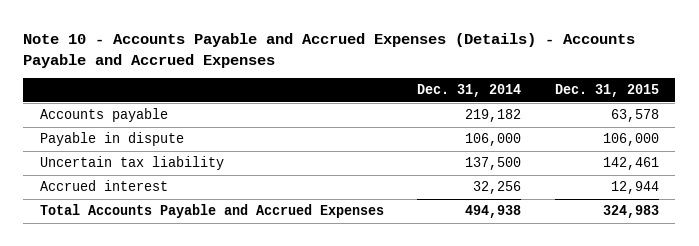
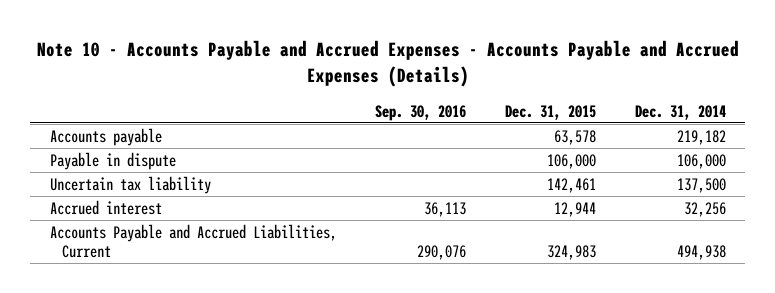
- Note 10 - Accounts Payable and Accrued Expenses (Details) - Accounts Payable and Accrued Expenses
+ Note 10 - Accounts Payable and Accrued Expenses - Accounts Payable and Accrued Expenses (Details)
- | Dec. 31, 2014 | Dec. 31, 2015
+ | Sep. 30, 2016 | Dec. 31, 2015 | Dec. 31, 2014
- Total Accounts Payable and Accrued Expenses | 494,938 | 324,983
+ Accounts Payable and Accrued Liabilities, Current | 290,076 | 324,983 | 494,938

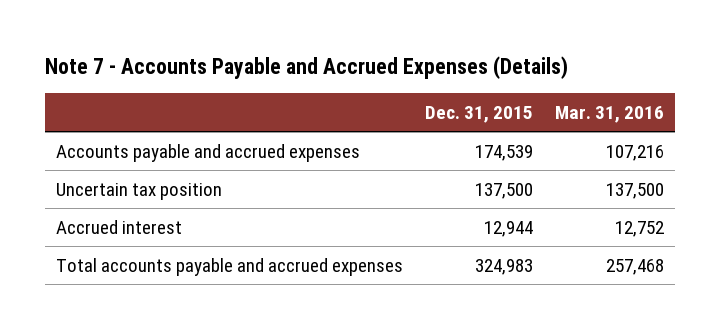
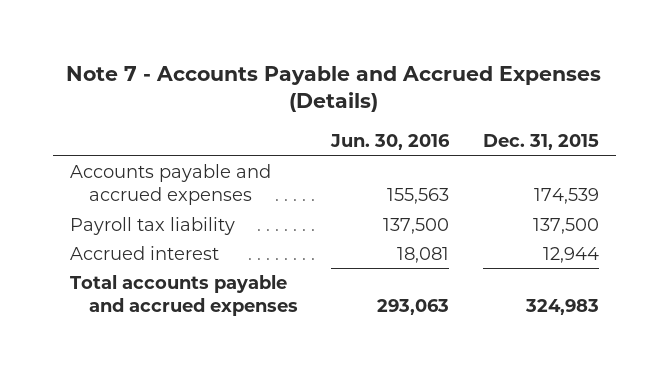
- | Dec. 31, 2015 | Mar. 31, 2016
+ | Jun. 30, 2016 | Dec. 31, 2015
- Uncertain tax position | 137,500 | 137,500
+ Payroll tax liability | 137,500 | 137,500

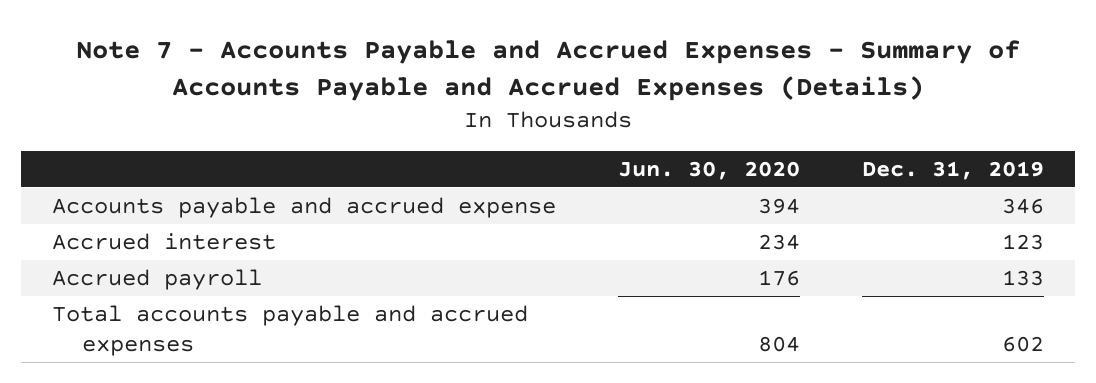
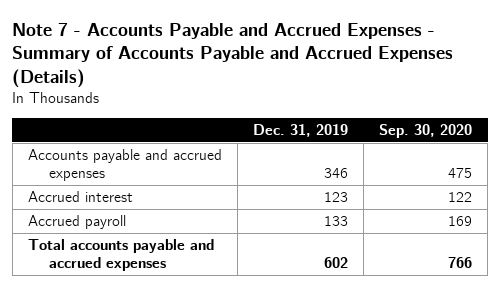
- | Jun. 30, 2020 | Dec. 31, 2019
+ | Dec. 31, 2019 | Sep. 30, 2020
- Accounts payable and accrued expense | 394 | 346
+ Accounts payable and accrued expenses | 346 | 475

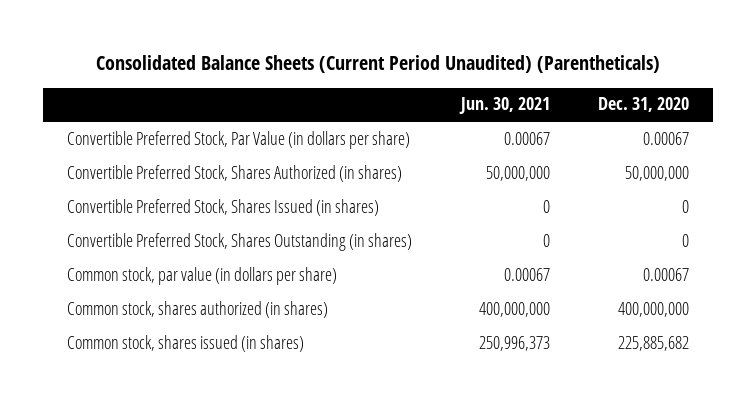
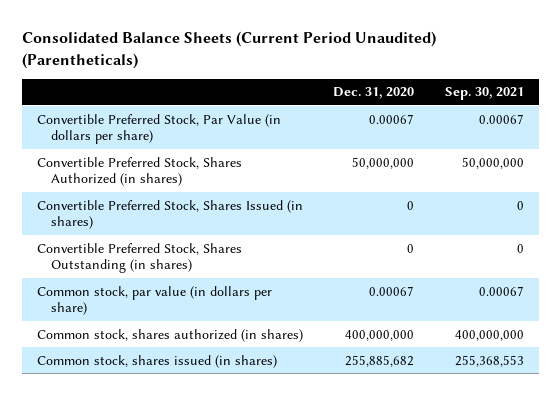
- | Jun. 30, 2021 | Dec. 31, 2020
+ | Dec. 31, 2020 | Sep. 30, 2021
- Common stock, shares issued (in shares) | 250,996,373 | 225,885,682
+ Common stock, shares issued (in shares) | 255,885,682 | 255,368,553

